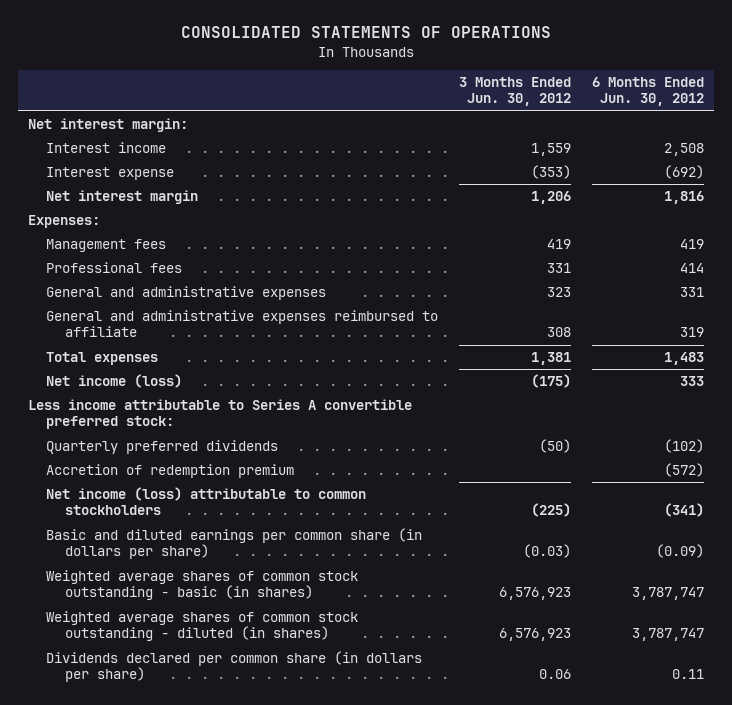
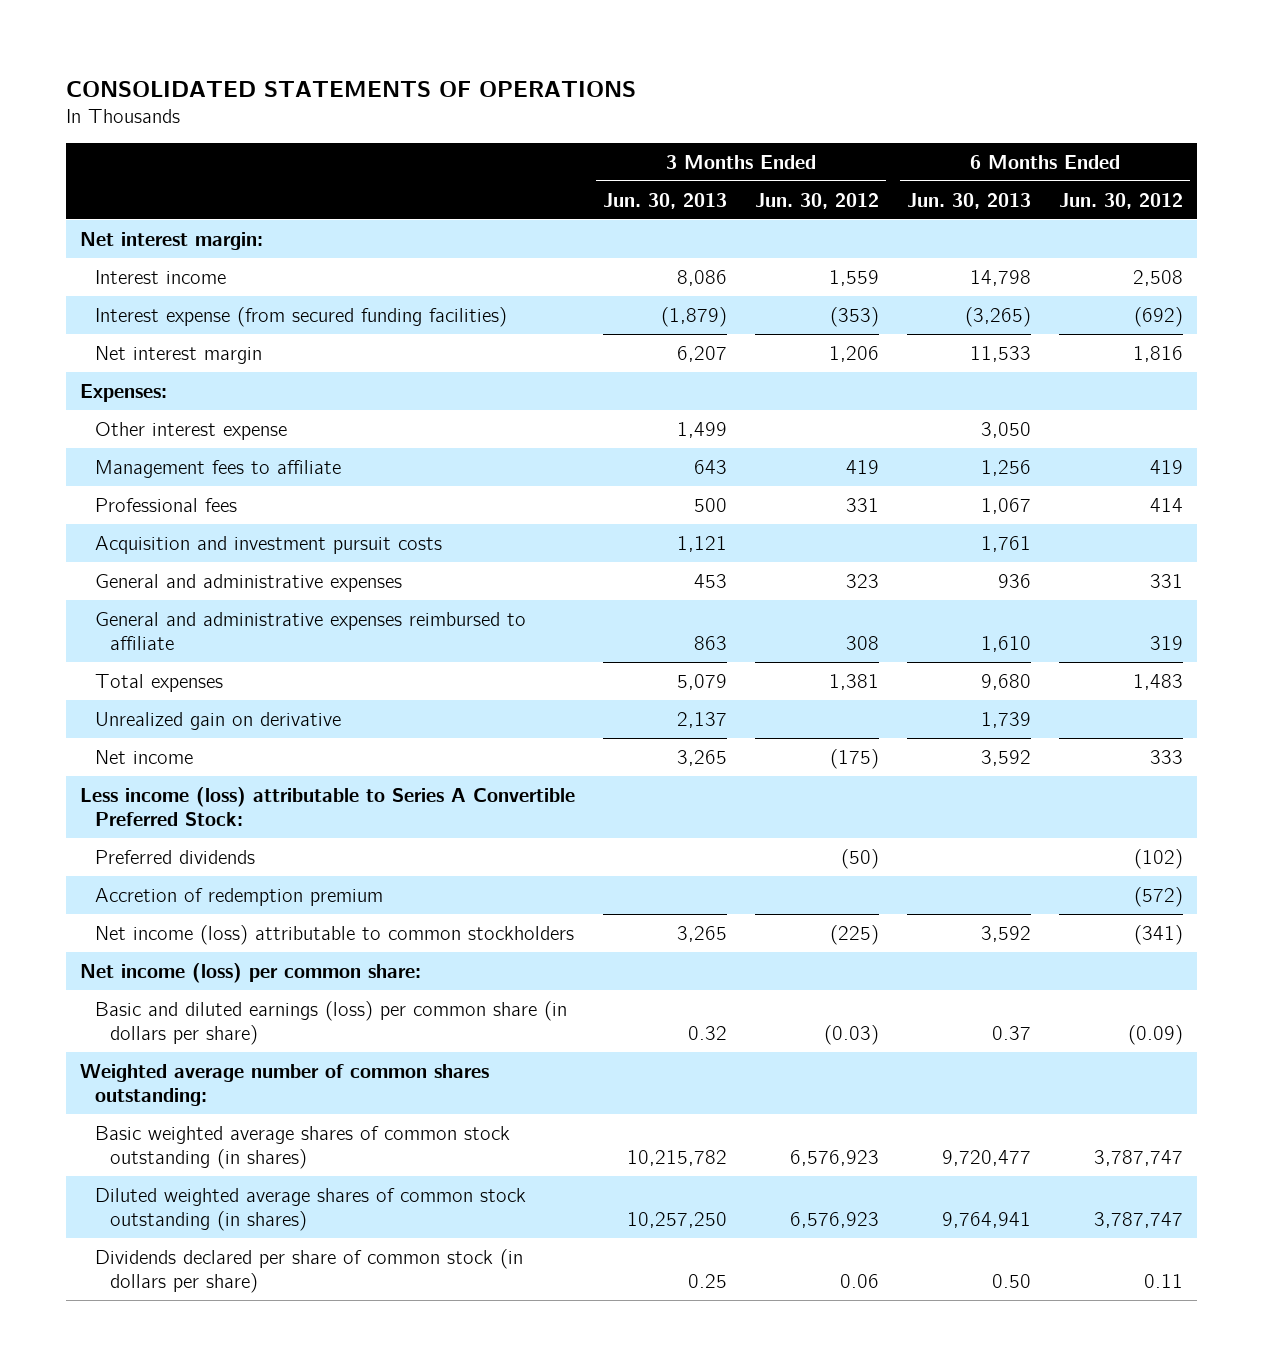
- | 3 Months Ended Jun. 30, 2012 | 6 Months Ended Jun. 30, 2012
+ | 3 Months Ended Jun. 30, 2013 | 3 Months Ended Jun. 30, 2012 | 6 Months Ended Jun. 30, 2013 | 6 Months Ended Jun. 30, 2012
- Interest expense | (353) | (692)
+ Interest expense (from secured funding facilities) | (1,879) | (353) | (3,265) | (692)
- Management fees | 419 | 419
+ Other interest expense | 1,499 | | 3,050 |
+ Management fees to affiliate | 643 | 419 | 1,256 | 419
+ Acquisition and investment pursuit costs | 1,121 | | 1,761 |
- Net income (loss) | (175) | 333
- Less income attributable to Series A convertible preferred stock:
- Quarterly preferred dividends | (50) | (102)
+ Unrealized gain on derivative | 2,137 | | 1,739 |
+ Net income | 3,265 | (175) | 3,592 | 333
+ Less income (loss) attributable to Series A Convertible Preferred Stock:
+ Preferred dividends | | (50) | | (102)
- Basic and diluted earnings per common share (in dollars per share) | (0.03) | (0.09)
- Weighted average shares of common stock outstanding - basic (in shares) | 6,576,923 | 3,787,747
- Weighted average shares of common stock outstanding - diluted (in shares) | 6,576,923 | 3,787,747
- Dividends declared per common share (in dollars per share) | 0.06 | 0.11
+ Net income (loss) per common share:
+ Basic and diluted earnings (loss) per common share (in dollars per share) | 0.32 | (0.03) | 0.37 | (0.09)
+ Weighted average number of common shares outstanding:
+ Basic weighted average shares of common stock outstanding (in shares) | 10,215,782 | 6,576,923 | 9,720,477 | 3,787,747
+ Diluted weighted average shares of common stock outstanding (in shares) | 10,257,250 | 6,576,923 | 9,764,941 | 3,787,747
+ Dividends declared per share of common stock (in dollars per share) | 0.25 | 0.06 | 0.50 | 0.11

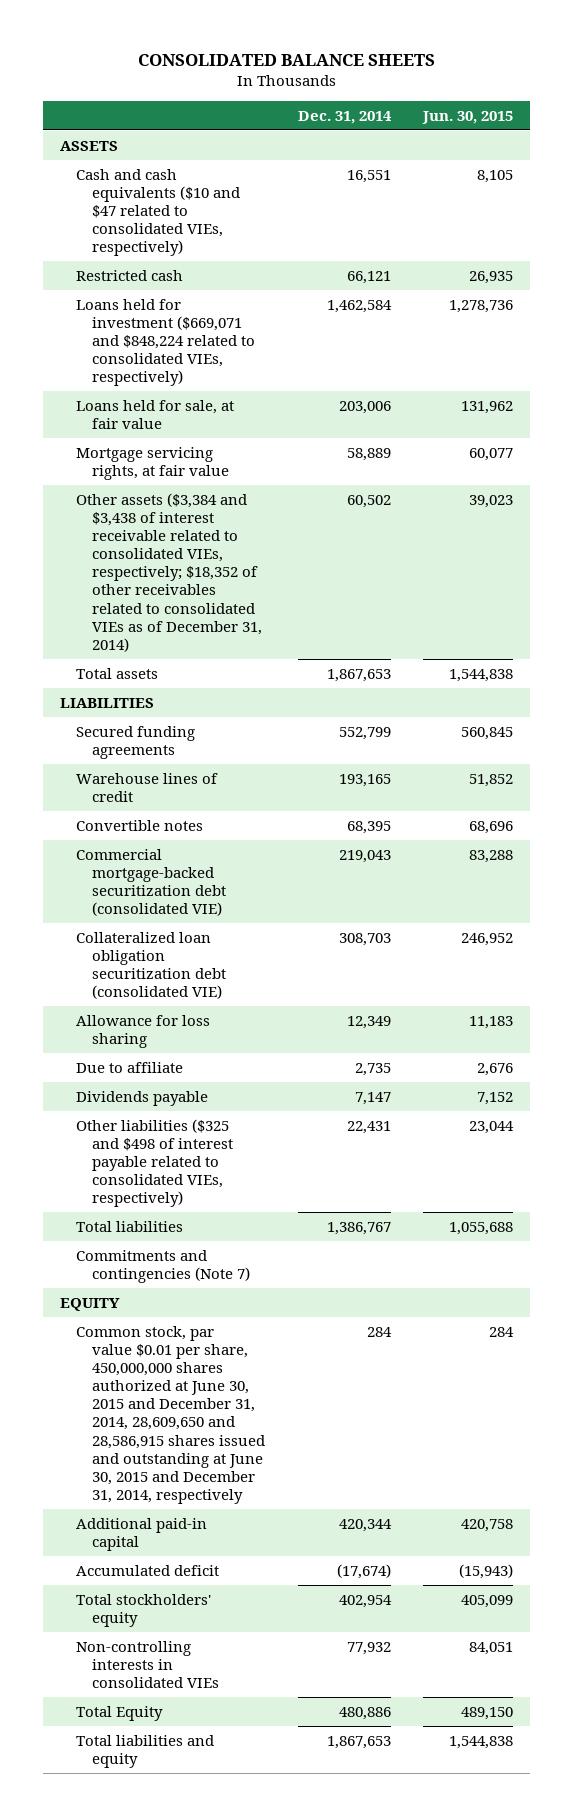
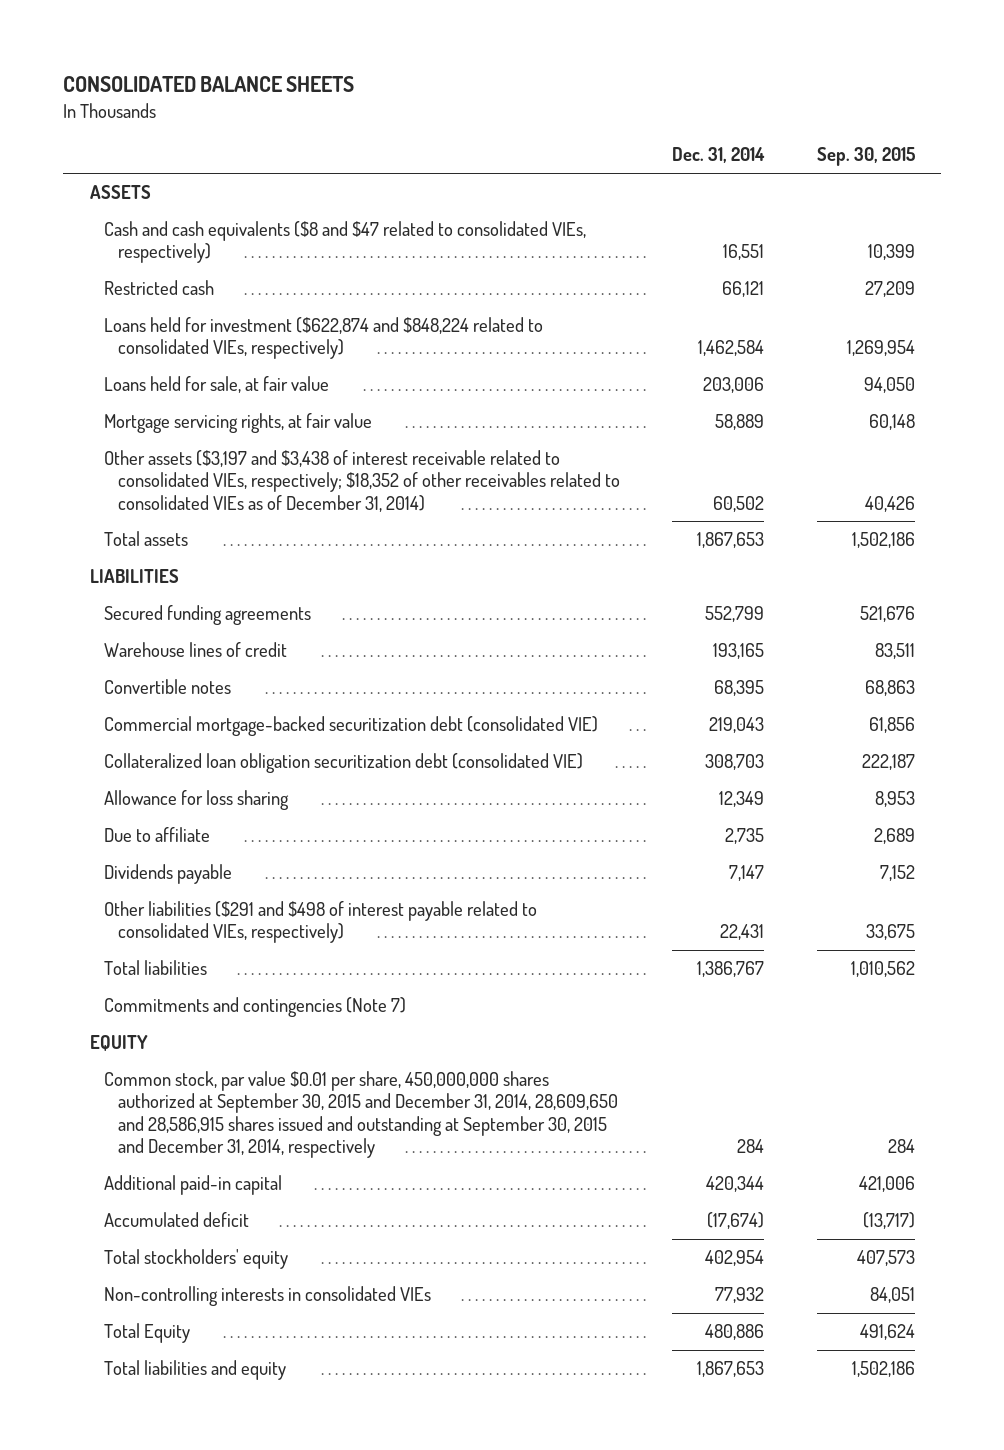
- | Dec. 31, 2014 | Jun. 30, 2015
+ | Dec. 31, 2014 | Sep. 30, 2015
- Cash and cash equivalents ($10 and $47 related to consolidated VIEs, respectively) | 16,551 | 8,105
+ Cash and cash equivalents ($8 and $47 related to consolidated VIEs, respectively) | 16,551 | 10,399
- Loans held for investment ($669,071 and $848,224 related to consolidated VIEs, respectively) | 1,462,584 | 1,278,736
+ Loans held for investment ($622,874 and $848,224 related to consolidated VIEs, respectively) | 1,462,584 | 1,269,954
- Other assets ($3,384 and $3,438 of interest receivable related to consolidated VIEs, respectively; $18,352 of other receivables related to consolidated VIEs as of December 31, 2014) | 60,502 | 39,023
+ Other assets ($3,197 and $3,438 of interest receivable related to consolidated VIEs, respectively; $18,352 of other receivables related to consolidated VIEs as of December 31, 2014) | 60,502 | 40,426
- Other liabilities ($325 and $498 of interest payable related to consolidated VIEs, respectively) | 22,431 | 23,044
+ Other liabilities ($291 and $498 of interest payable related to consolidated VIEs, respectively) | 22,431 | 33,675
- Common stock, par value $0.01 per share, 450,000,000 shares authorized at June 30, 2015 and December 31, 2014, 28,609,650 and 28,586,915 shares issued and outstanding at June 30, 2015 and December 31, 2014, respectively | 284 | 284
+ Common stock, par value $0.01 per share, 450,000,000 shares authorized at September 30, 2015 and December 31, 2014, 28,609,650 and 28,586,915 shares issued and outstanding at September 30, 2015 and December 31, 2014, respectively | 284 | 284

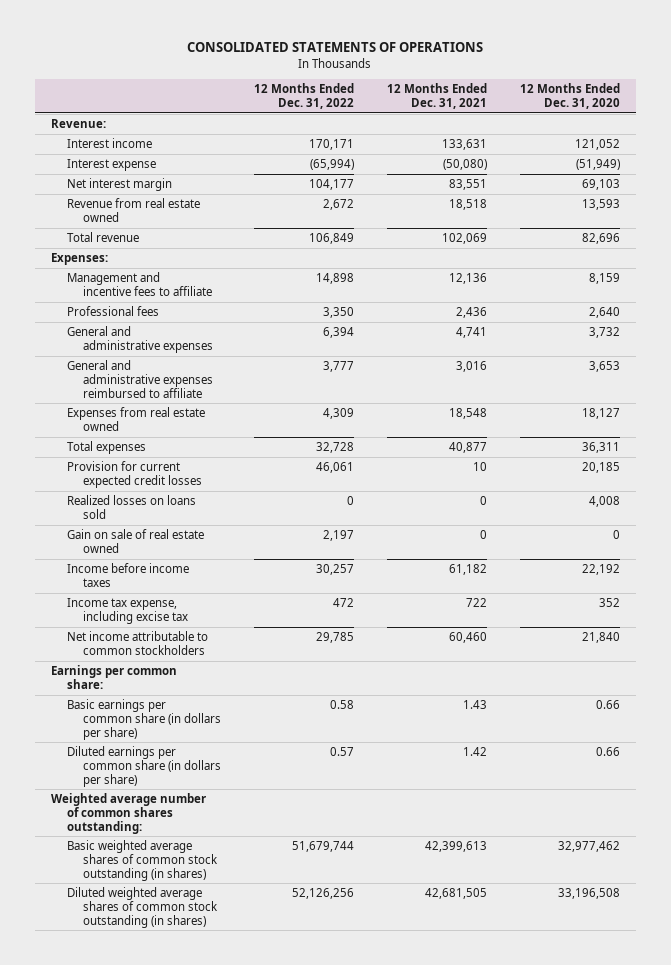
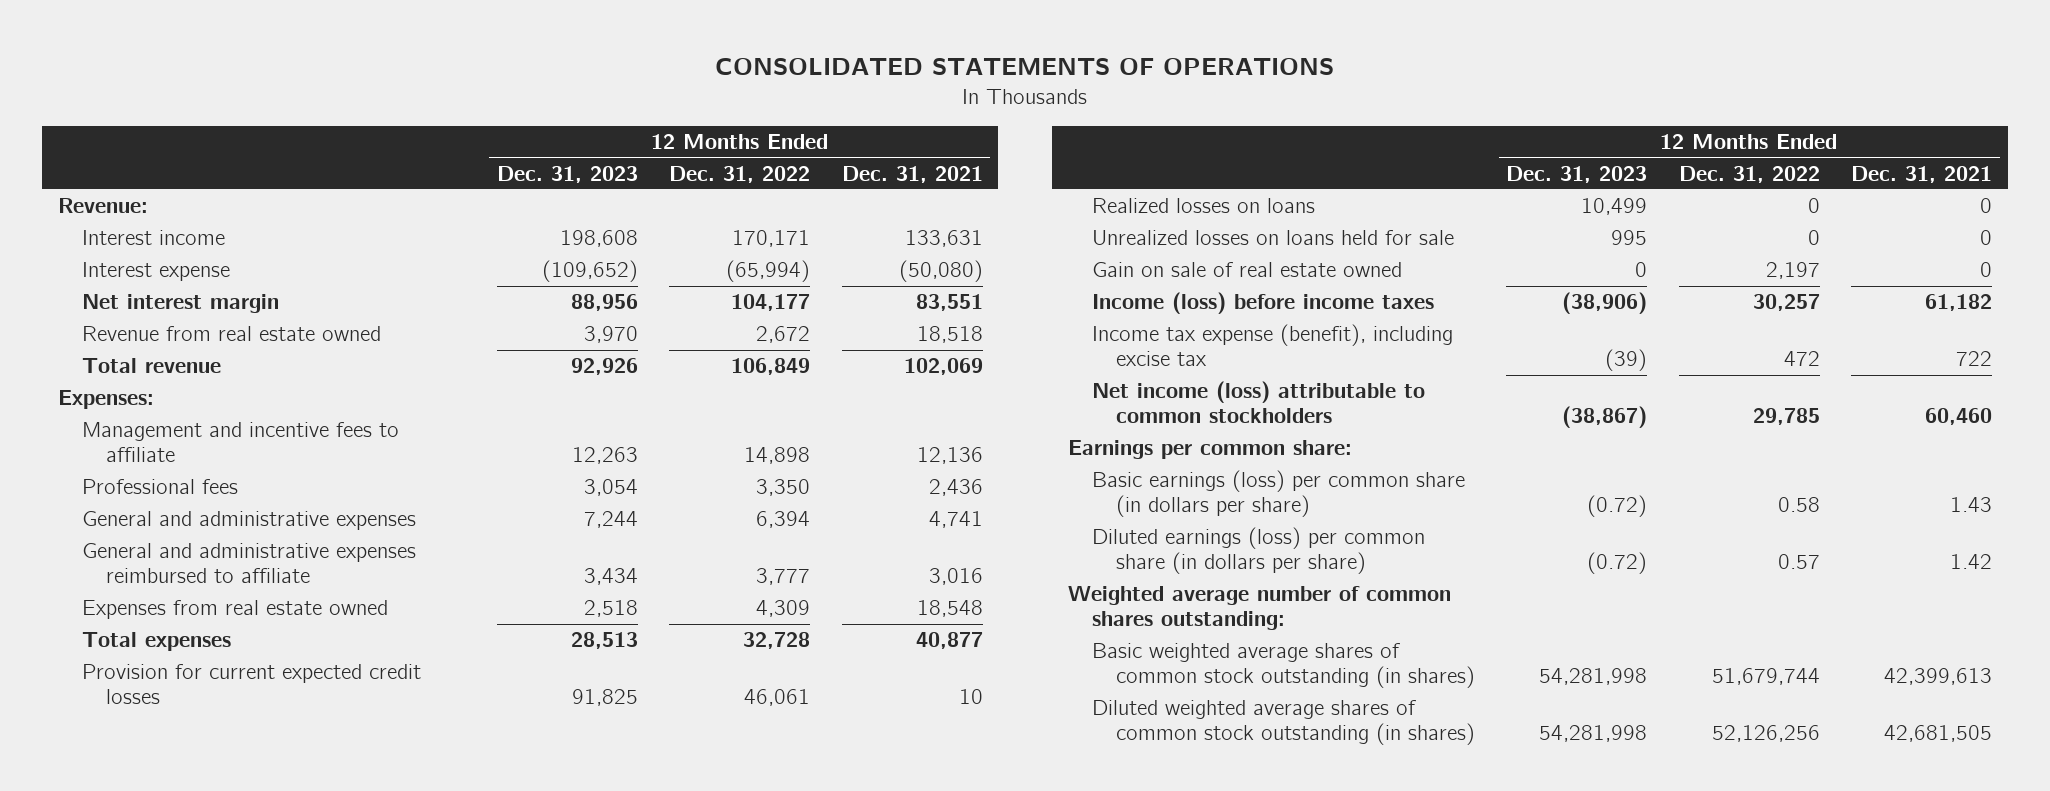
- | 12 Months Ended Dec. 31, 2022 | 12 Months Ended Dec. 31, 2021 | 12 Months Ended Dec. 31, 2020
+ | 12 Months Ended Dec. 31, 2023 | 12 Months Ended Dec. 31, 2022 | 12 Months Ended Dec. 31, 2021
- Realized losses on loans sold | 0 | 0 | 4,008
+ Realized losses on loans | 10,499 | 0 | 0
+ Unrealized losses on loans held for sale | 995 | 0 | 0
- Income before income taxes | 30,257 | 61,182 | 22,192
- Income tax expense, including excise tax | 472 | 722 | 352
- Net income attributable to common stockholders | 29,785 | 60,460 | 21,840
+ Income (loss) before income taxes | (38,906) | 30,257 | 61,182
+ Income tax expense (benefit), including excise tax | (39) | 472 | 722
+ Net income (loss) attributable to common stockholders | (38,867) | 29,785 | 60,460
- Basic earnings per common share (in dollars per share) | 0.58 | 1.43 | 0.66
- Diluted earnings per common share (in dollars per share) | 0.57 | 1.42 | 0.66
+ Basic earnings (loss) per common share (in dollars per share) | (0.72) | 0.58 | 1.43
+ Diluted earnings (loss) per common share (in dollars per share) | (0.72) | 0.57 | 1.42

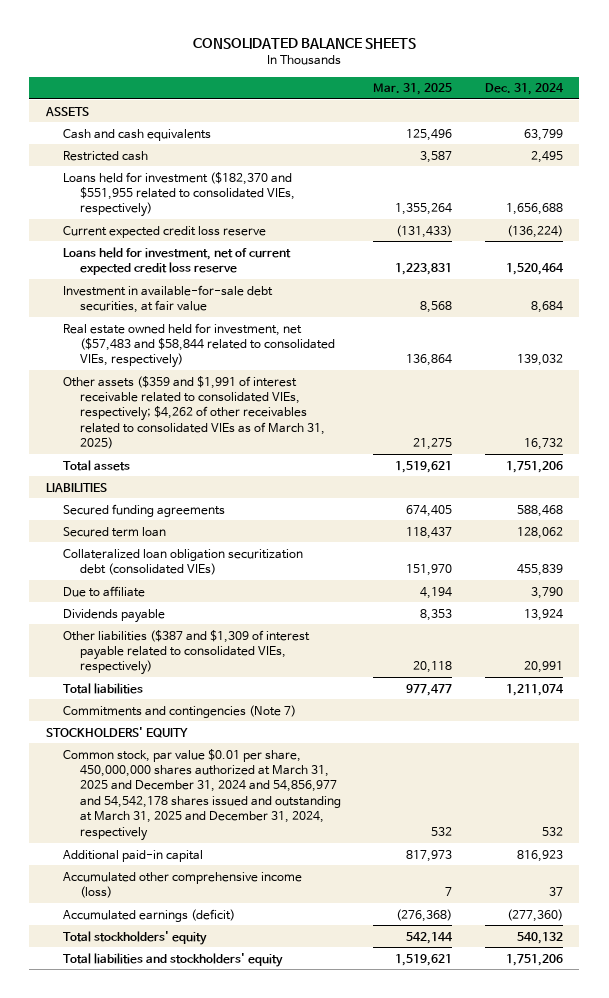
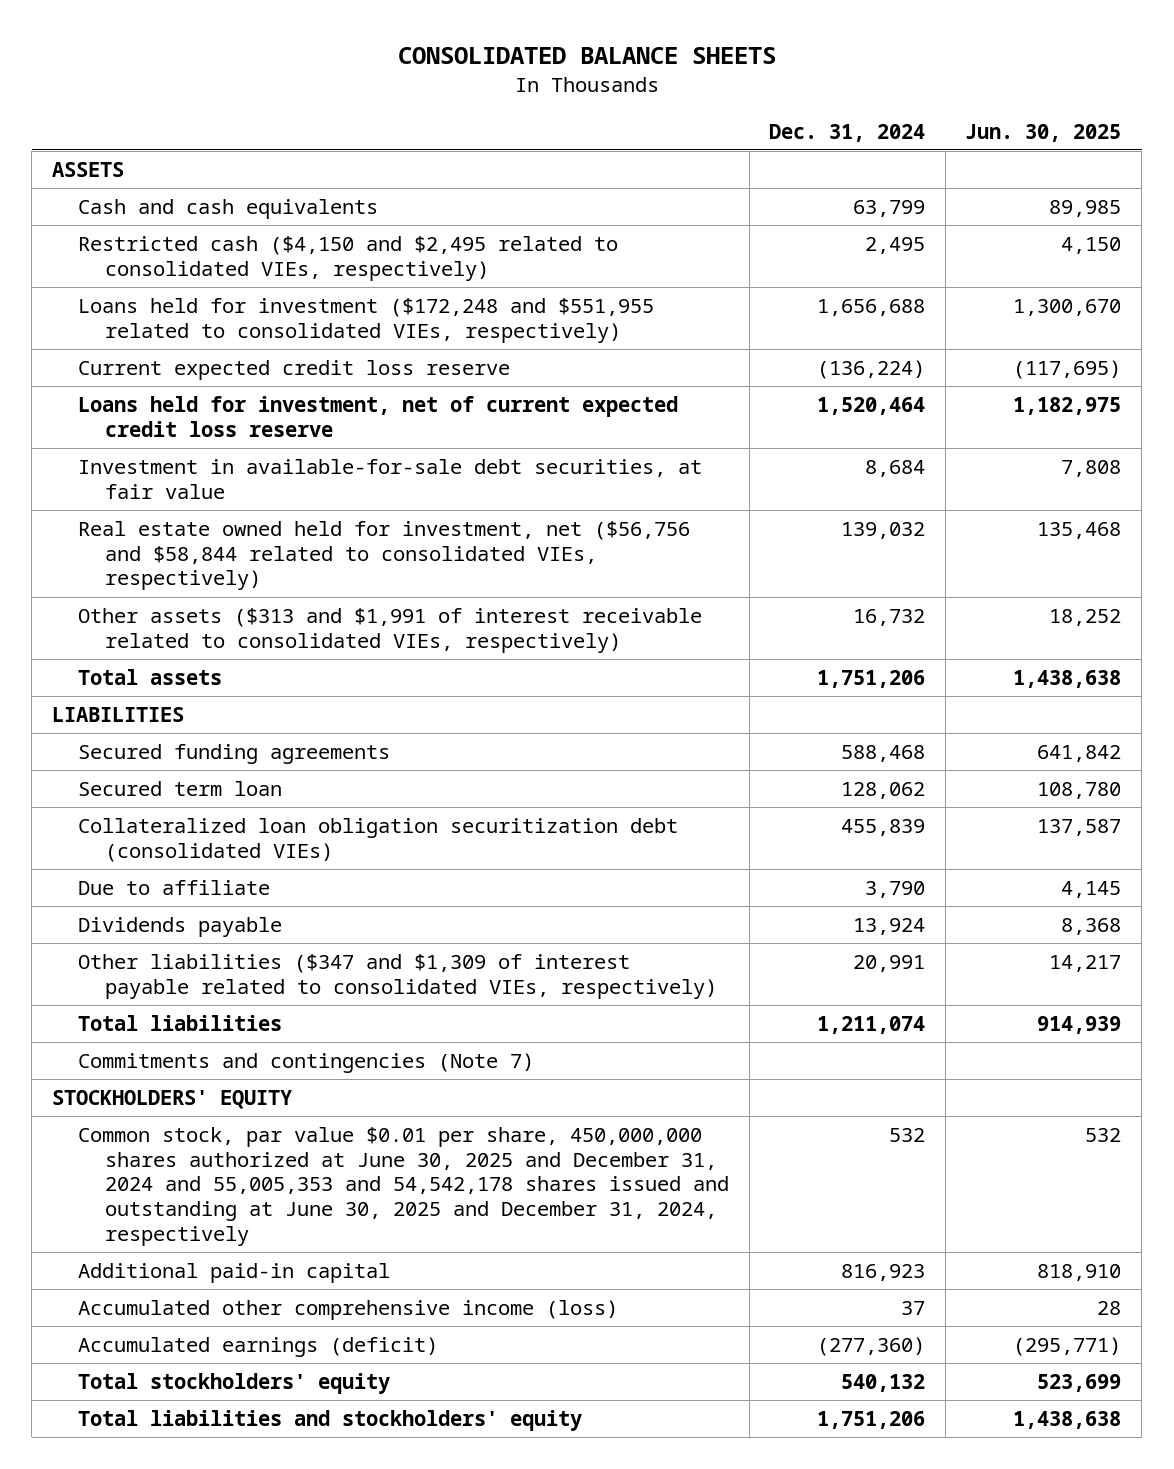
- | Mar. 31, 2025 | Dec. 31, 2024
+ | Dec. 31, 2024 | Jun. 30, 2025
- Restricted cash | 3,587 | 2,495
- Loans held for investment ($182,370 and $551,955 related to consolidated VIEs, respectively) | 1,355,264 | 1,656,688
+ Restricted cash ($4,150 and $2,495 related to consolidated VIEs, respectively) | 2,495 | 4,150
+ Loans held for investment ($172,248 and $551,955 related to consolidated VIEs, respectively) | 1,656,688 | 1,300,670
- Real estate owned held for investment, net ($57,483 and $58,844 related to consolidated VIEs, respectively) | 136,864 | 139,032
- Other assets ($359 and $1,991 of interest receivable related to consolidated VIEs, respectively; $4,262 of other receivables related to consolidated VIEs as of March 31, 2025) | 21,275 | 16,732
+ Real estate owned held for investment, net ($56,756 and $58,844 related to consolidated VIEs, respectively) | 139,032 | 135,468
+ Other assets ($313 and $1,991 of interest receivable related to consolidated VIEs, respectively) | 16,732 | 18,252
- Other liabilities ($387 and $1,309 of interest payable related to consolidated VIEs, respectively) | 20,118 | 20,991
+ Other liabilities ($347 and $1,309 of interest payable related to consolidated VIEs, respectively) | 20,991 | 14,217
- Common stock, par value $0.01 per share, 450,000,000 shares authorized at March 31, 2025 and December 31, 2024 and 54,856,977 and 54,542,178 shares issued and outstanding at March 31, 2025 and December 31, 2024, respectively | 532 | 532
+ Common stock, par value $0.01 per share, 450,000,000 shares authorized at June 30, 2025 and December 31, 2024 and 55,005,353 and 54,542,178 shares issued and outstanding at June 30, 2025 and December 31, 2024, respectively | 532 | 532

